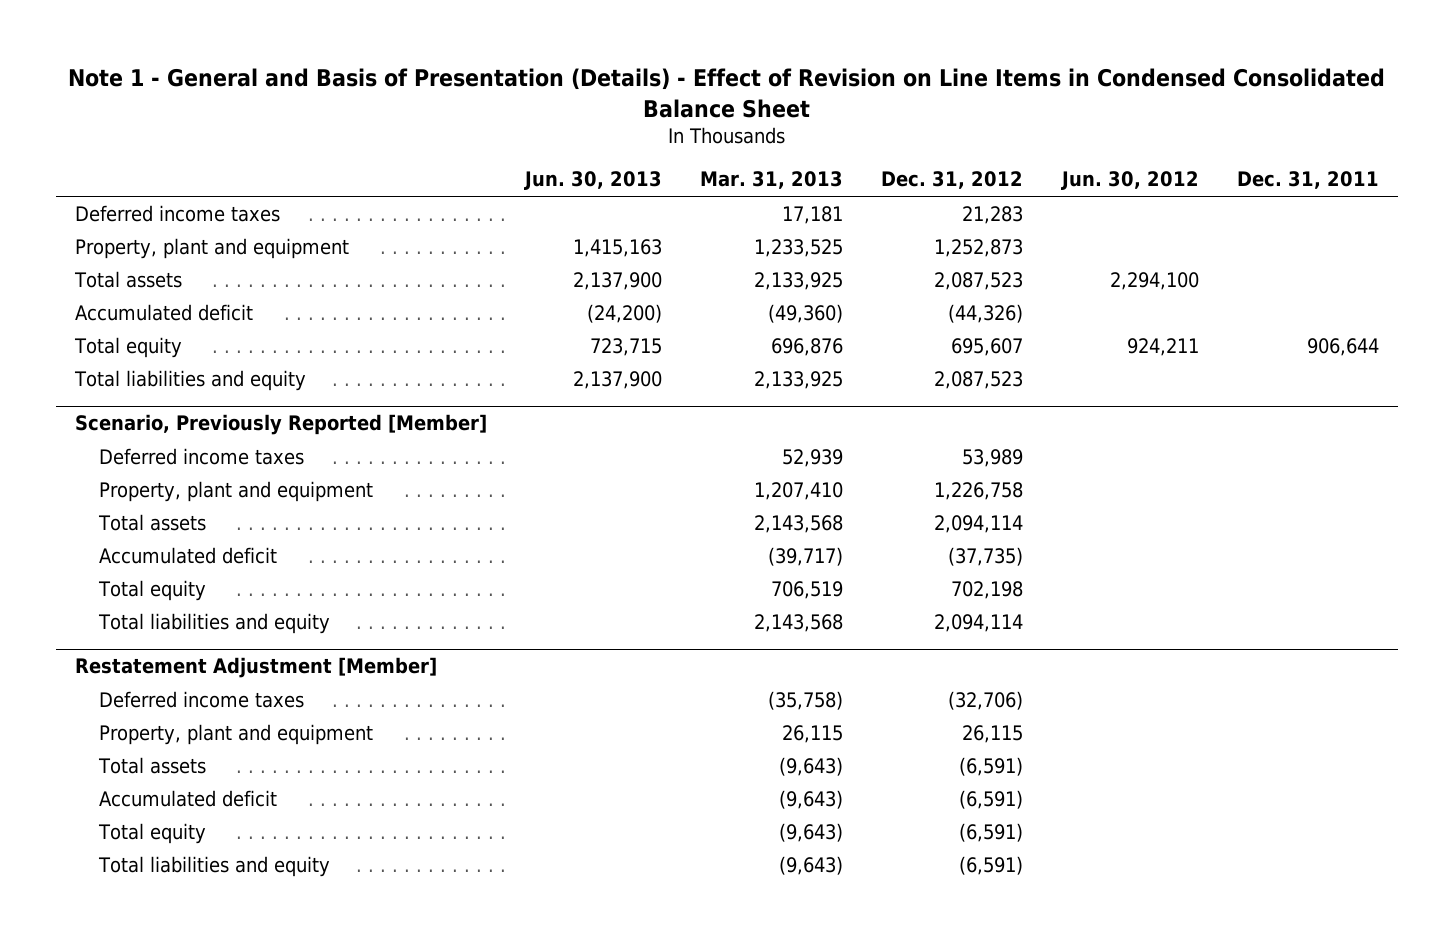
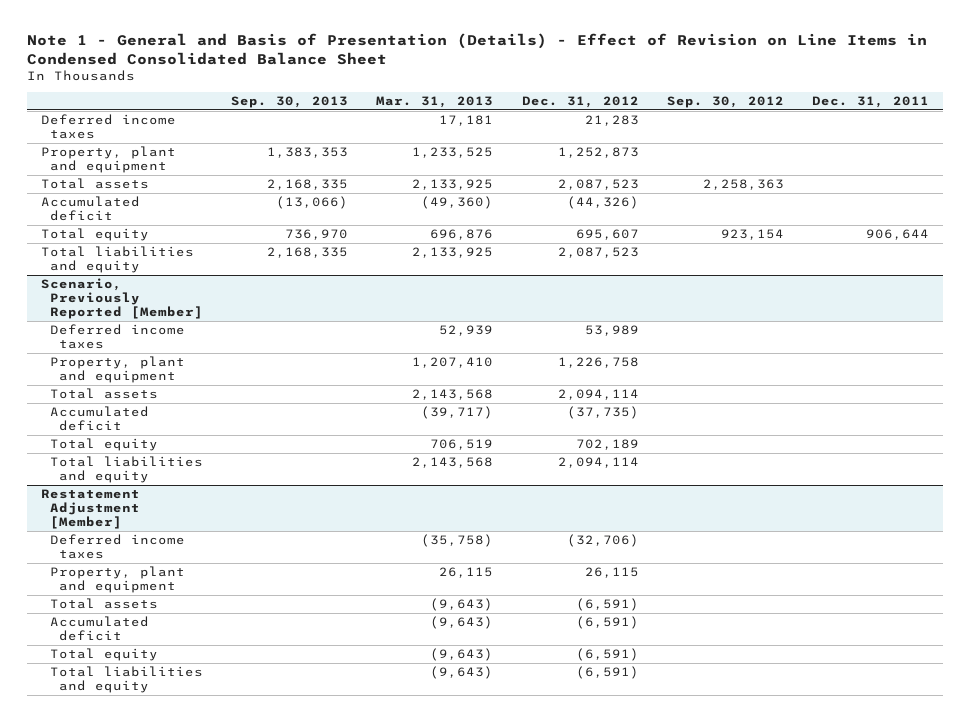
- | Jun. 30, 2013 | Mar. 31, 2013 | Dec. 31, 2012 | Jun. 30, 2012 | Dec. 31, 2011
+ | Sep. 30, 2013 | Mar. 31, 2013 | Dec. 31, 2012 | Sep. 30, 2012 | Dec. 31, 2011
@ Scenario, Previously Reported [Member]
- Total equity | | 706,519 | 702,198 | |
+ Total equity | | 706,519 | 702,189 | |

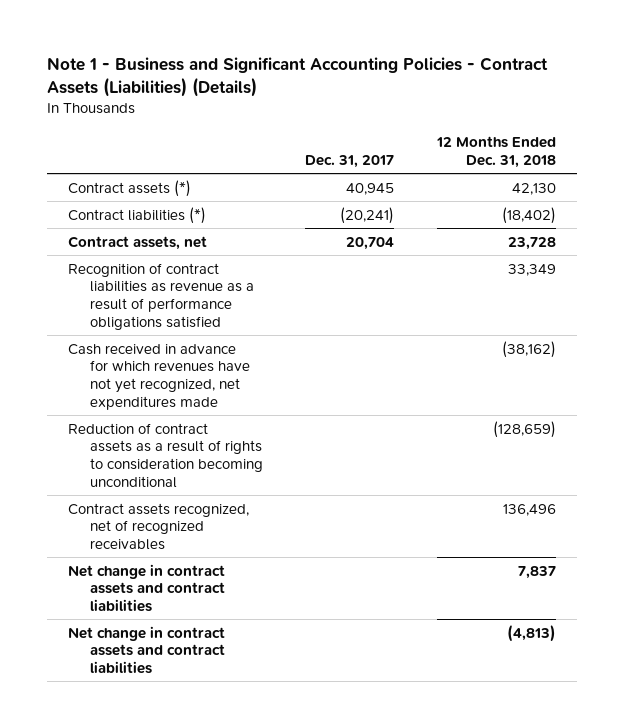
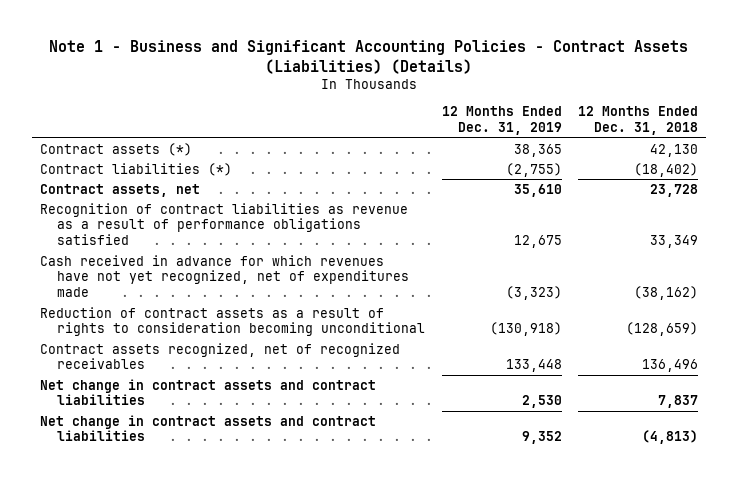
- | Dec. 31, 2017 | 12 Months Ended Dec. 31, 2018
+ | 12 Months Ended Dec. 31, 2019 | 12 Months Ended Dec. 31, 2018
- Cash received in advance for which revenues have not yet recognized, net expenditures made | | (38,162)
+ Cash received in advance for which revenues have not yet recognized, net of expenditures made | (3,323) | (38,162)

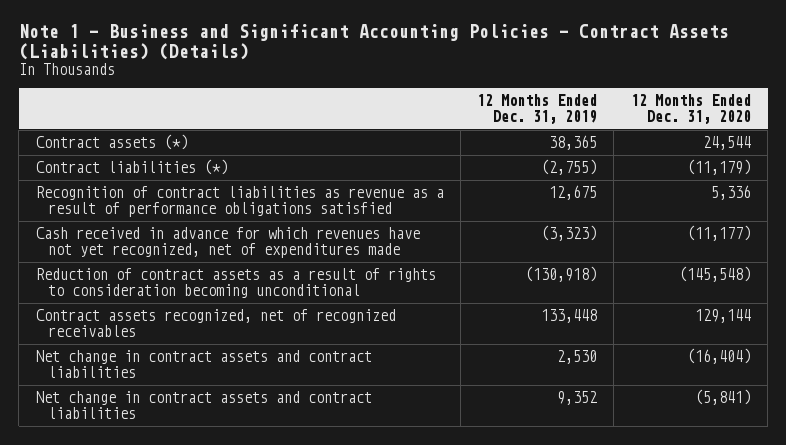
- | 12 Months Ended Dec. 31, 2019 | 12 Months Ended Dec. 31, 2018
+ | 12 Months Ended Dec. 31, 2019 | 12 Months Ended Dec. 31, 2020
- Contract assets, net | 35,610 | 23,728

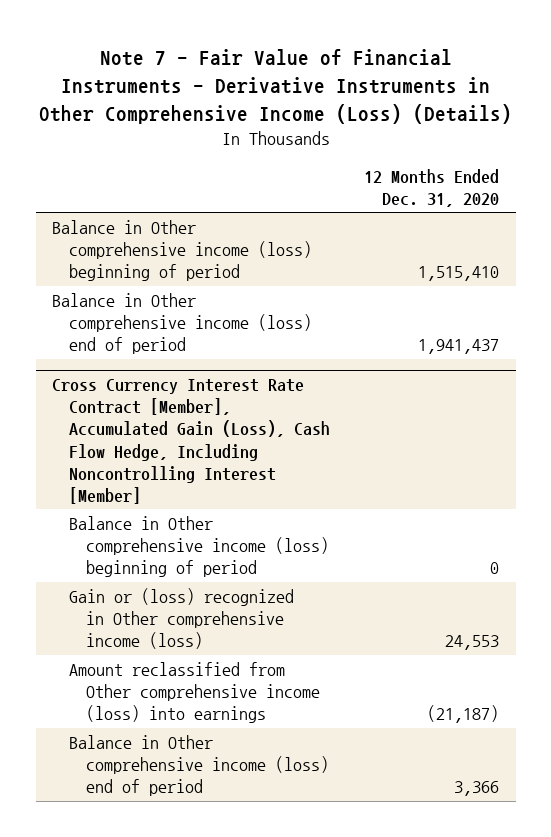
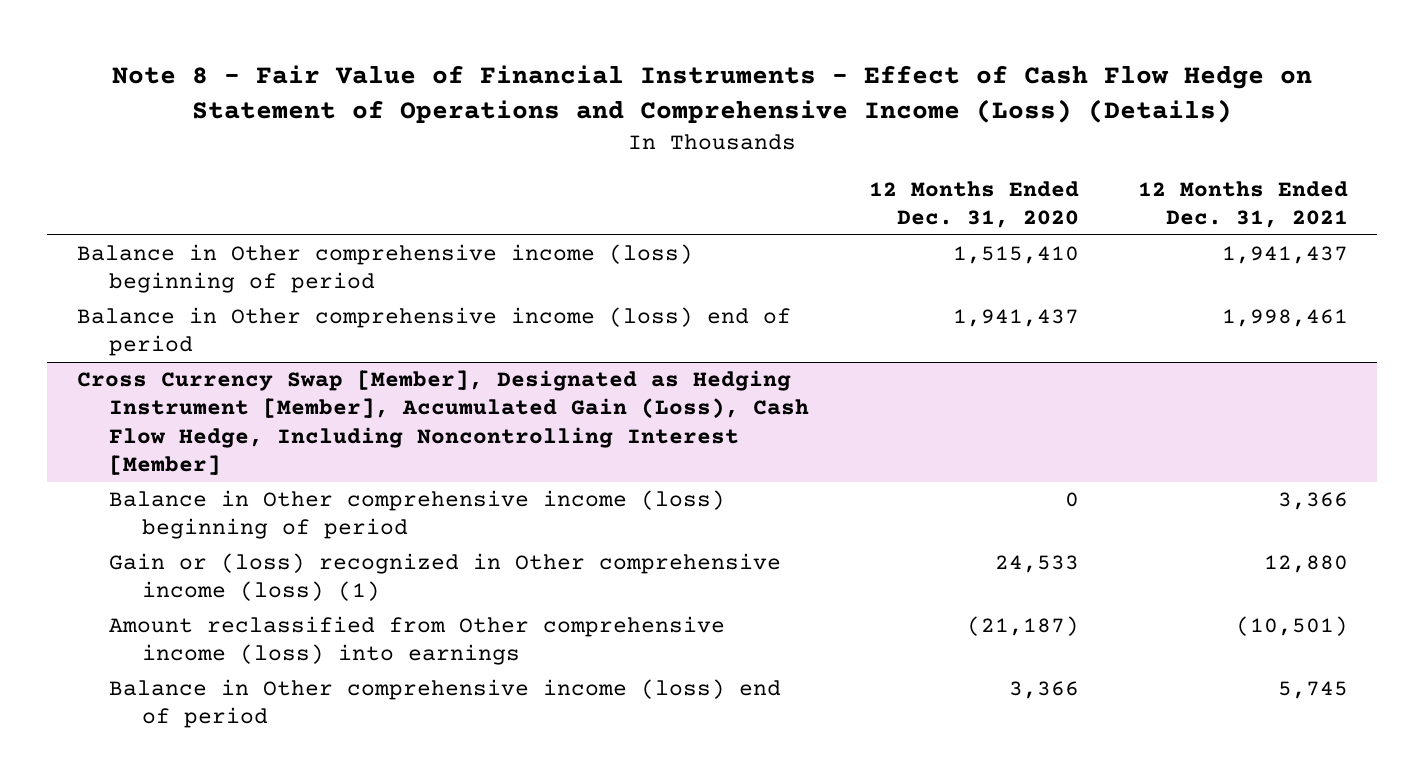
- Note 7 - Fair Value of Financial Instruments - Derivative Instruments in Other Comprehensive Income (Loss) (Details)
+ Note 8 - Fair Value of Financial Instruments - Effect of Cash Flow Hedge on Statement of Operations and Comprehensive Income (Loss) (Details)
- | 12 Months Ended Dec. 31, 2020
+ | 12 Months Ended Dec. 31, 2020 | 12 Months Ended Dec. 31, 2021
- Cross Currency Interest Rate Contract [Member], Accumulated Gain (Loss), Cash Flow Hedge, Including Noncontrolling Interest [Member]
+ Cross Currency Swap [Member], Designated as Hedging Instrument [Member], Accumulated Gain (Loss), Cash Flow Hedge, Including Noncontrolling Interest [Member]
- Gain or (loss) recognized in Other comprehensive income (loss) | 24,553
+ Gain or (loss) recognized in Other comprehensive income (loss) (1) | 24,533 | 12,880

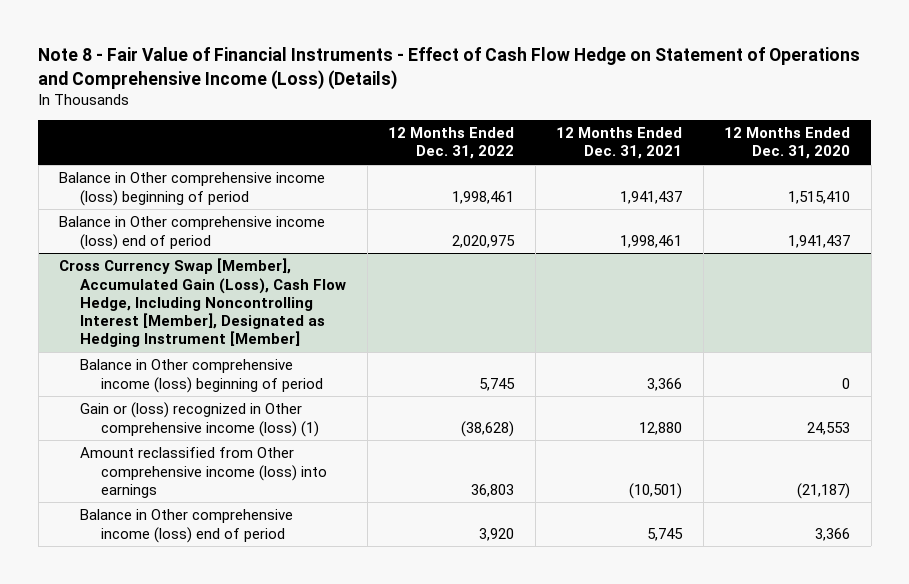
- | 12 Months Ended Dec. 31, 2020 | 12 Months Ended Dec. 31, 2021
+ | 12 Months Ended Dec. 31, 2022 | 12 Months Ended Dec. 31, 2021 | 12 Months Ended Dec. 31, 2020
- Cross Currency Swap [Member], Designated as Hedging Instrument [Member], Accumulated Gain (Loss), Cash Flow Hedge, Including Noncontrolling Interest [Member]
+ Cross Currency Swap [Member], Accumulated Gain (Loss), Cash Flow Hedge, Including Noncontrolling Interest [Member], Designated as Hedging Instrument [Member]
- Gain or (loss) recognized in Other comprehensive income (loss) (1) | 24,533 | 12,880
+ Gain or (loss) recognized in Other comprehensive income (loss) (1) | (38,628) | 12,880 | 24,553

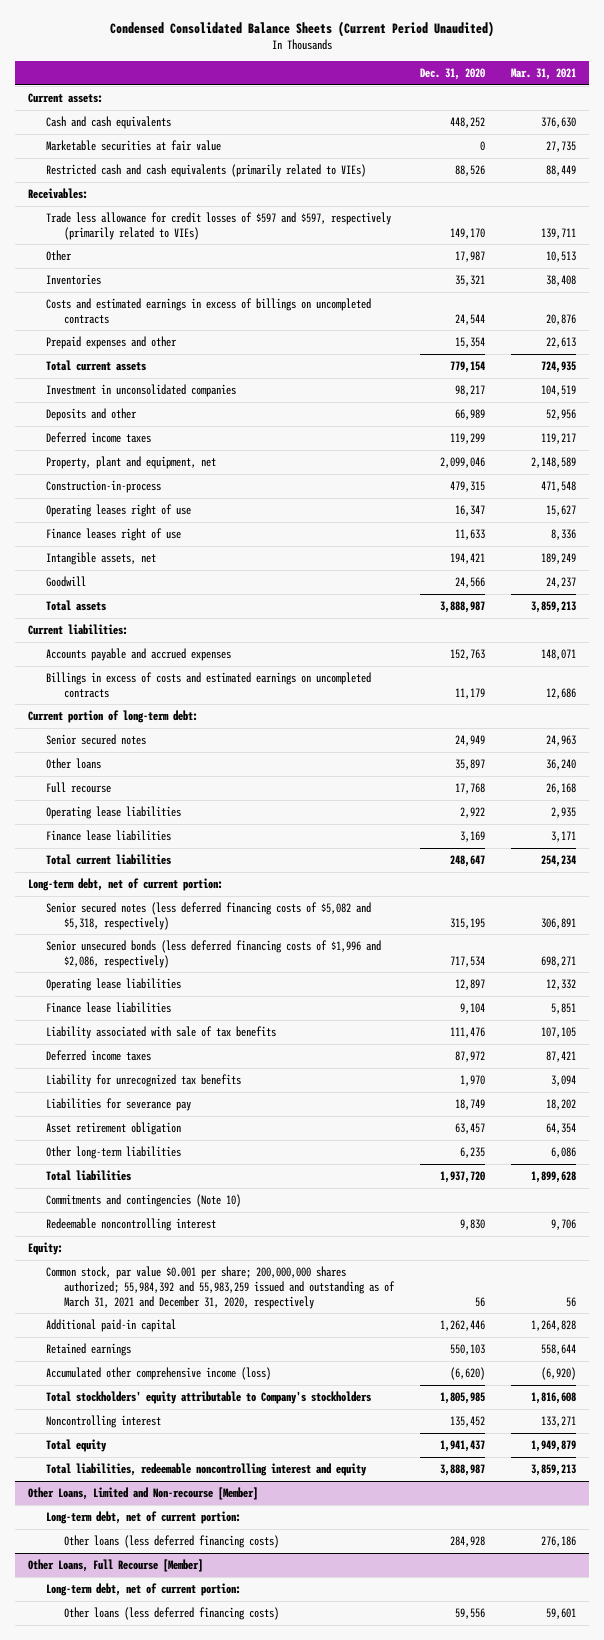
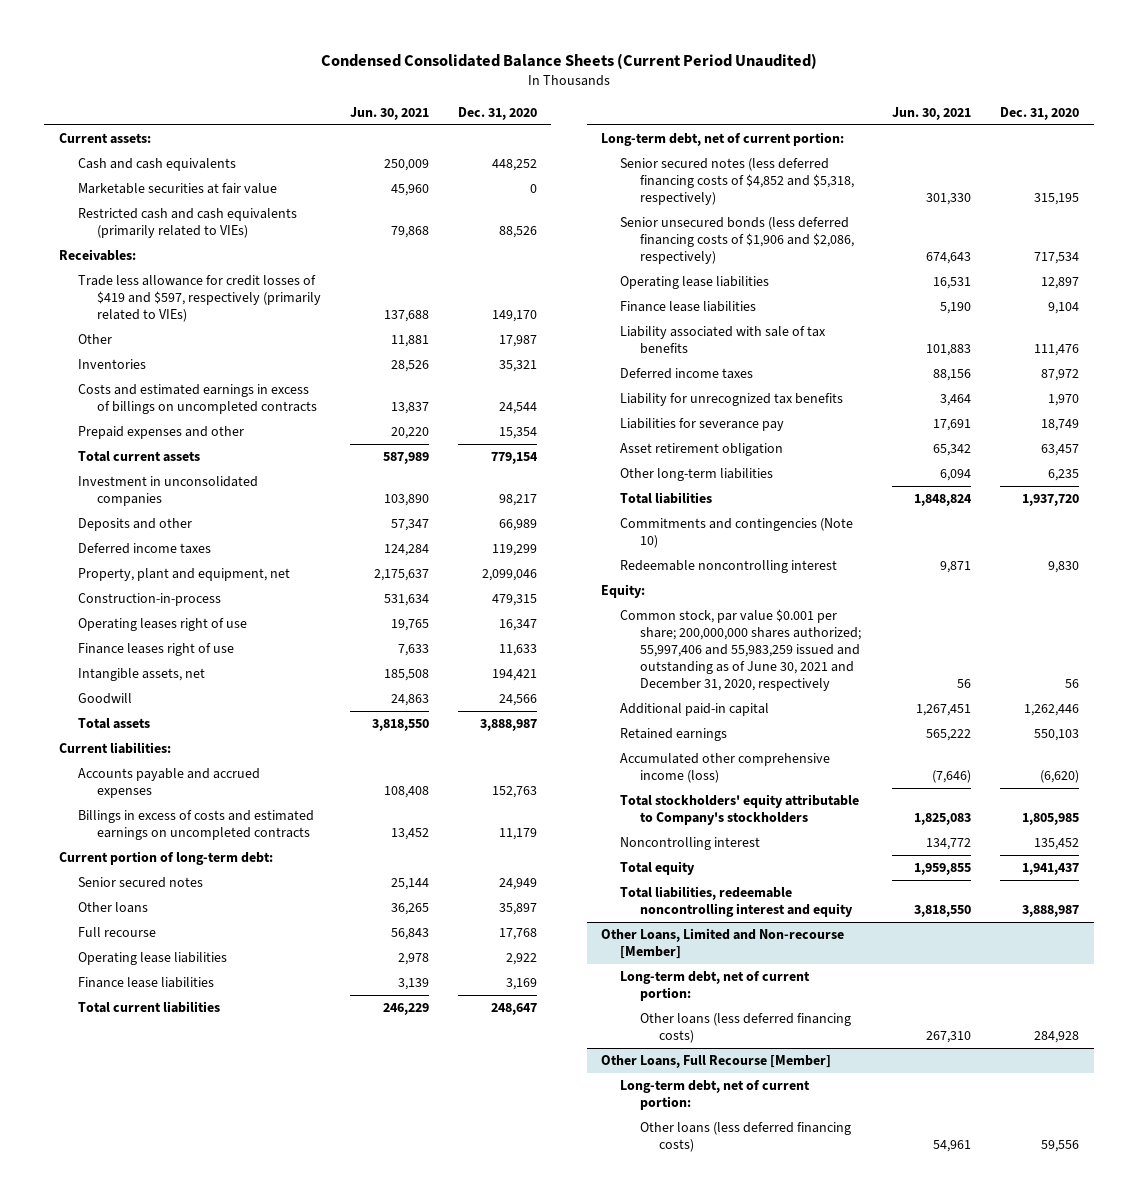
- | Dec. 31, 2020 | Mar. 31, 2021
+ | Jun. 30, 2021 | Dec. 31, 2020
- Trade less allowance for credit losses of $597 and $597, respectively (primarily related to VIEs) | 149,170 | 139,711
+ Trade less allowance for credit losses of $419 and $597, respectively (primarily related to VIEs) | 137,688 | 149,170
- Senior secured notes (less deferred financing costs of $5,082 and $5,318, respectively) | 315,195 | 306,891
- Senior unsecured bonds (less deferred financing costs of $1,996 and $2,086, respectively) | 717,534 | 698,271
+ Senior secured notes (less deferred financing costs of $4,852 and $5,318, respectively) | 301,330 | 315,195
+ Senior unsecured bonds (less deferred financing costs of $1,906 and $2,086, respectively) | 674,643 | 717,534
- Common stock, par value $0.001 per share; 200,000,000 shares authorized; 55,984,392 and 55,983,259 issued and outstanding as of March 31, 2021 and December 31, 2020, respectively | 56 | 56
+ Common stock, par value $0.001 per share; 200,000,000 shares authorized; 55,997,406 and 55,983,259 issued and outstanding as of June 30, 2021 and December 31, 2020, respectively | 56 | 56

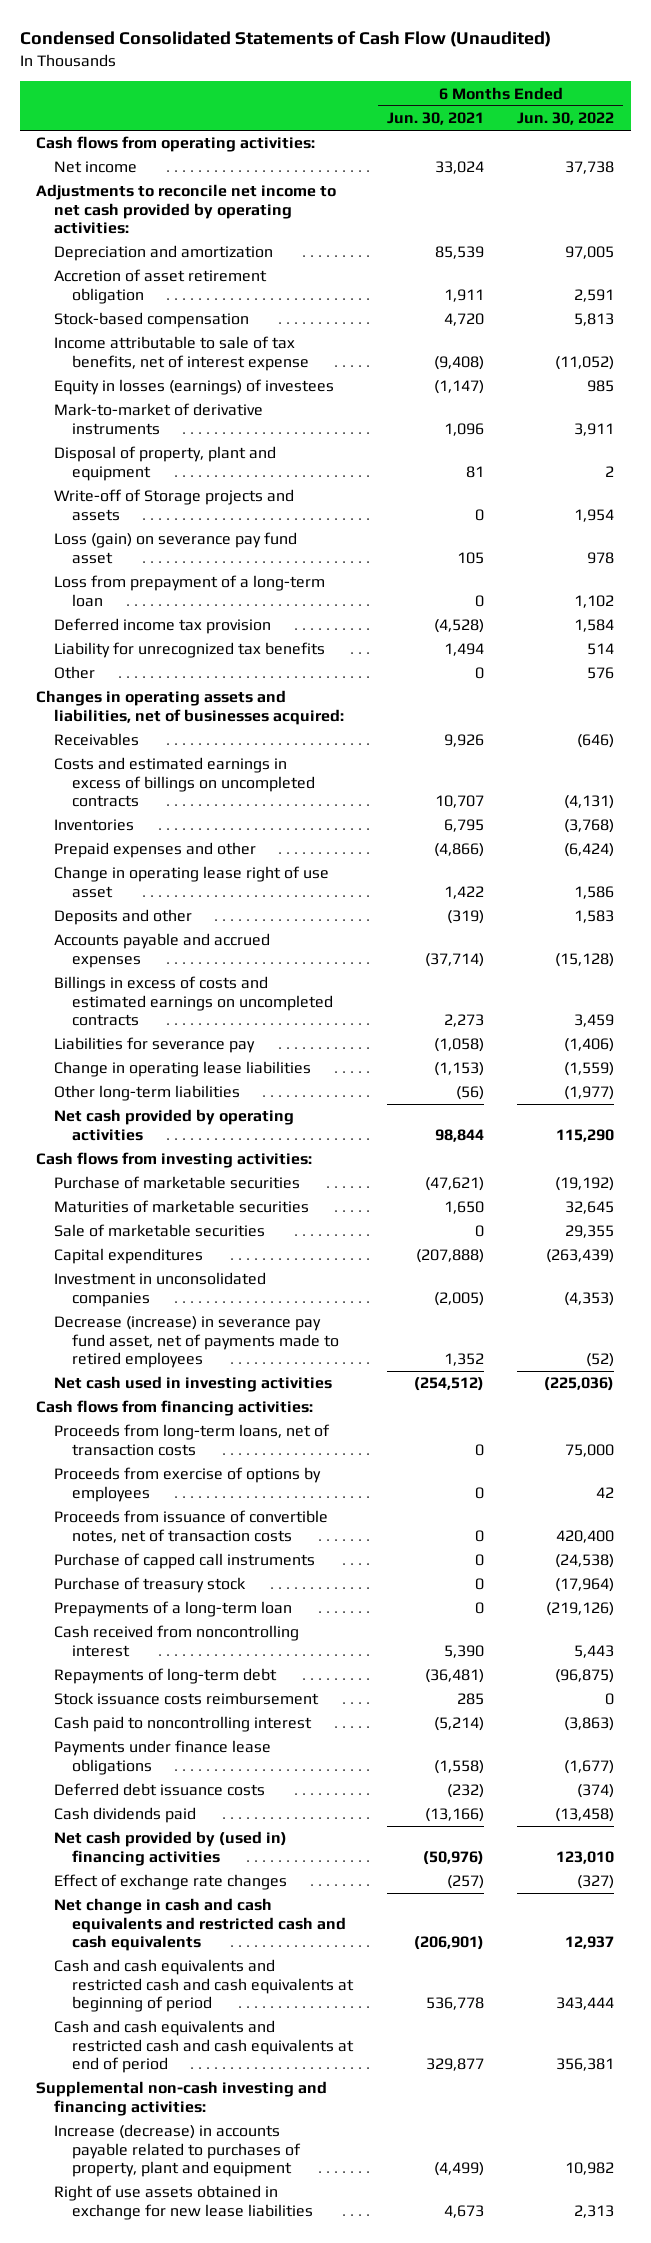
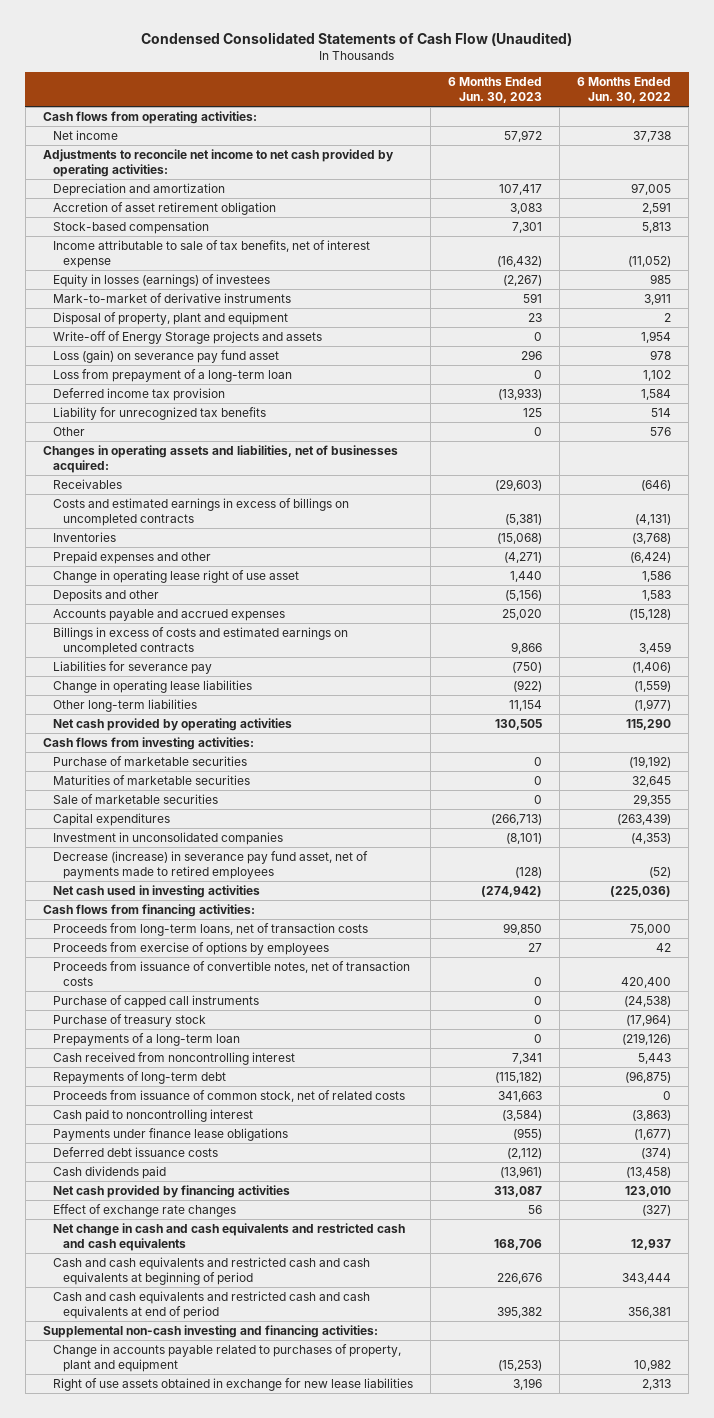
- | 6 Months Ended Jun. 30, 2021 | 6 Months Ended Jun. 30, 2022
+ | 6 Months Ended Jun. 30, 2023 | 6 Months Ended Jun. 30, 2022
- Write-off of Storage projects and assets | 0 | 1,954
+ Write-off of Energy Storage projects and assets | 0 | 1,954
- Stock issuance costs reimbursement | 285 | 0
+ Proceeds from issuance of common stock, net of related costs | 341,663 | 0
- Net cash provided by (used in) financing activities | (50,976) | 123,010
+ Net cash provided by financing activities | 313,087 | 123,010
- Increase (decrease) in accounts payable related to purchases of property, plant and equipment | (4,499) | 10,982
+ Change in accounts payable related to purchases of property, plant and equipment | (15,253) | 10,982

